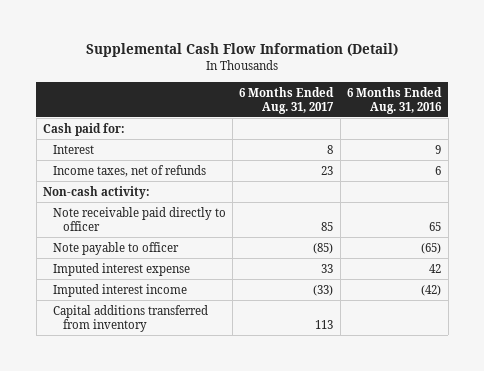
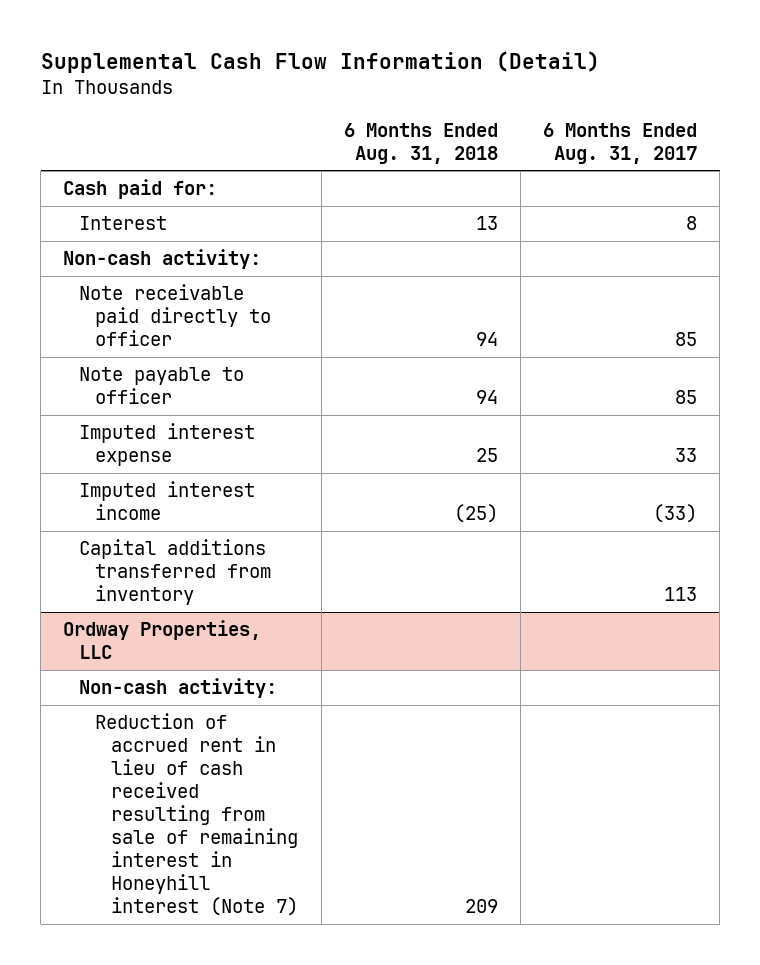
- | 6 Months Ended Aug. 31, 2017 | 6 Months Ended Aug. 31, 2016
+ | 6 Months Ended Aug. 31, 2018 | 6 Months Ended Aug. 31, 2017
- Income taxes, net of refunds | 23 | 6
- Note payable to officer | (85) | (65)
+ Note payable to officer | 94 | 85
+ Ordway Properties, LLC
+ Non-cash activity:
+ Reduction of accrued rent in lieu of cash received resulting from sale of remaining interest in Honeyhill interest (Note 7) | 209 |

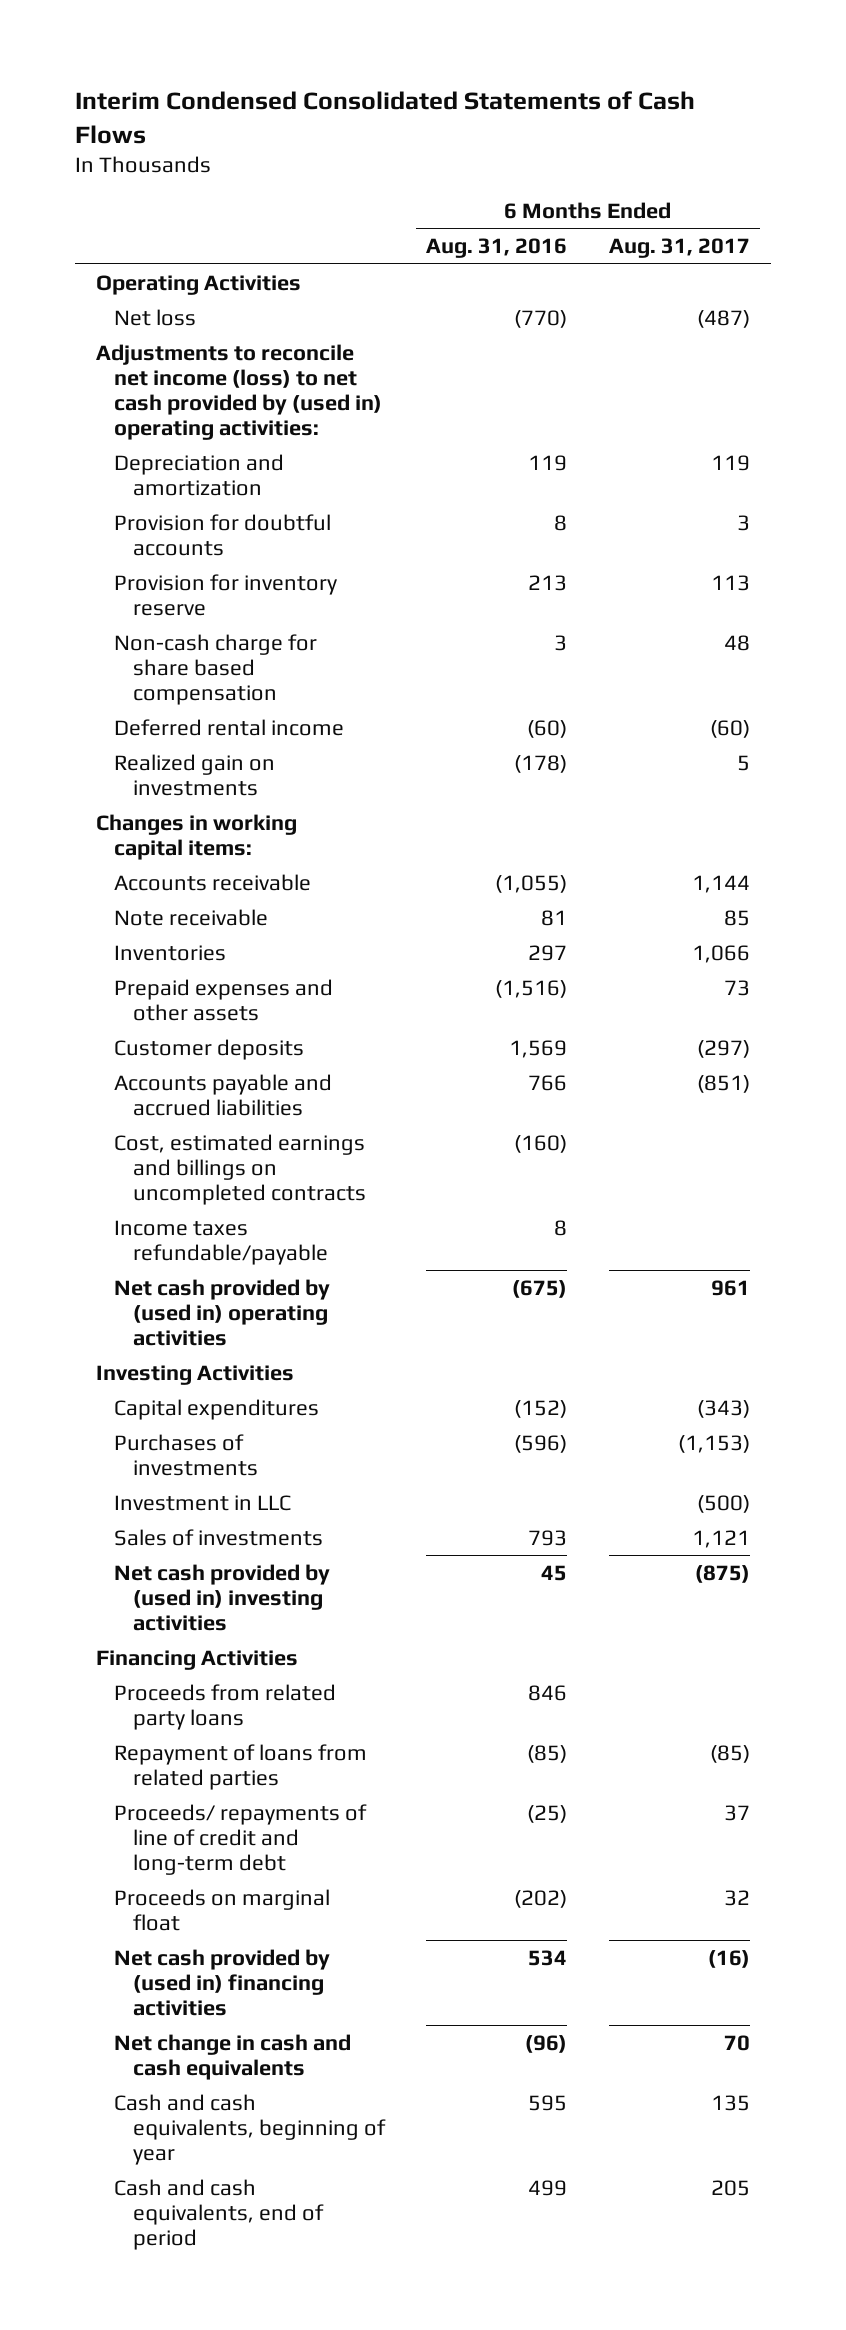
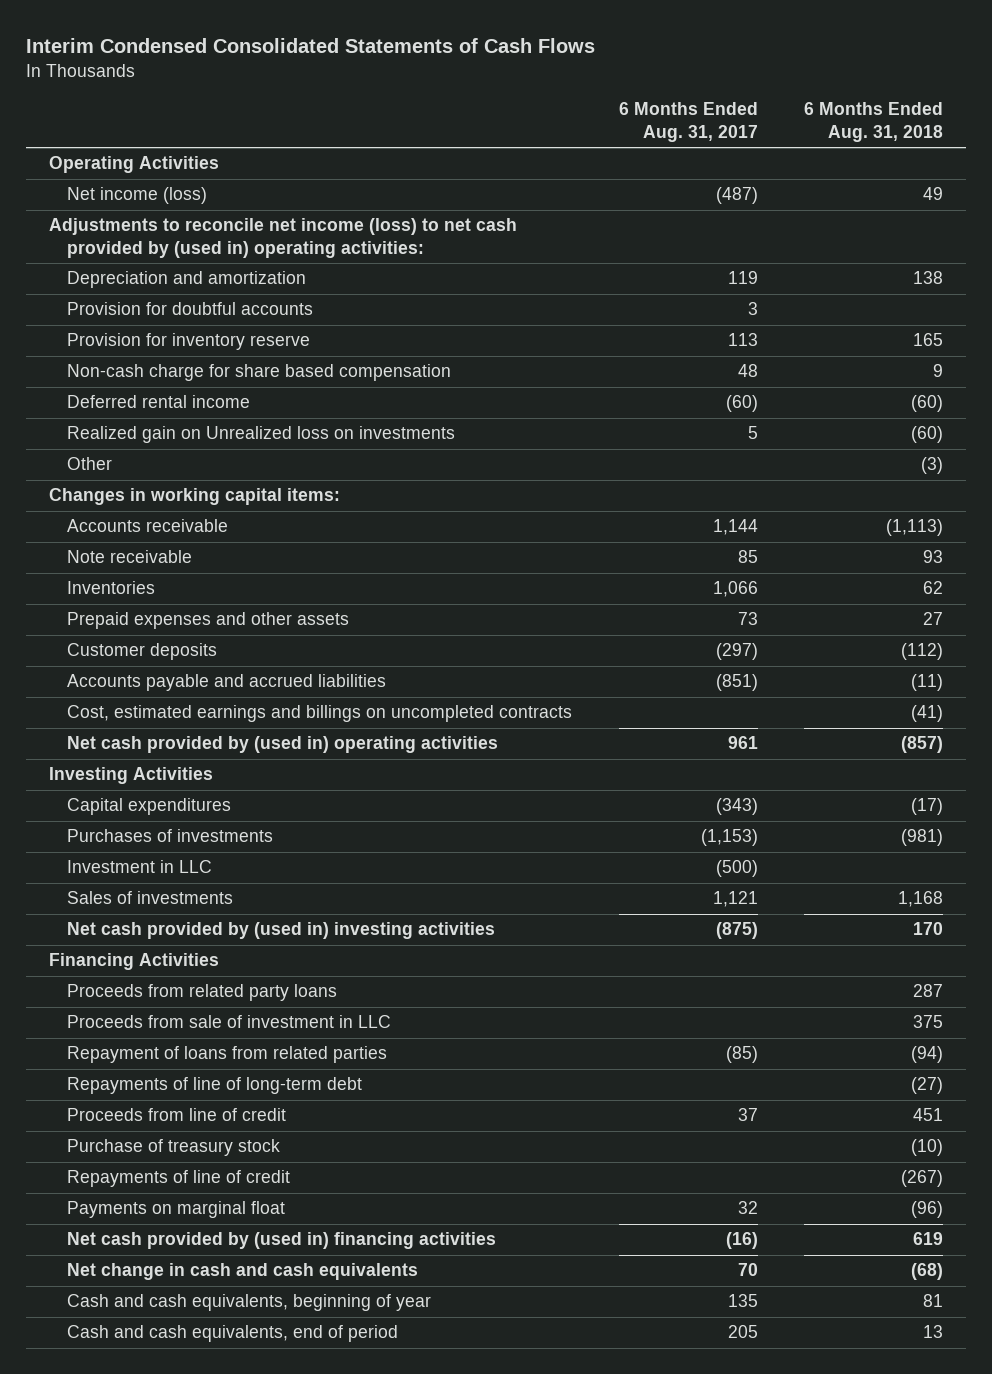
- | 6 Months Ended Aug. 31, 2016 | 6 Months Ended Aug. 31, 2017
+ | 6 Months Ended Aug. 31, 2017 | 6 Months Ended Aug. 31, 2018
- Net loss | (770) | (487)
+ Net income (loss) | (487) | 49
- Realized gain on investments | (178) | 5
+ Realized gain on Unrealized loss on investments | 5 | (60)
+ Other | | (3)
- Income taxes refundable/payable | 8 |
+ Proceeds from sale of investment in LLC | | 375
- Proceeds/ repayments of line of credit and long-term debt | (25) | 37
- Proceeds on marginal float | (202) | 32
+ Repayments of line of long-term debt | | (27)
+ Proceeds from line of credit | 37 | 451
+ Purchase of treasury stock | | (10)
+ Repayments of line of credit | | (267)
+ Payments on marginal float | 32 | (96)

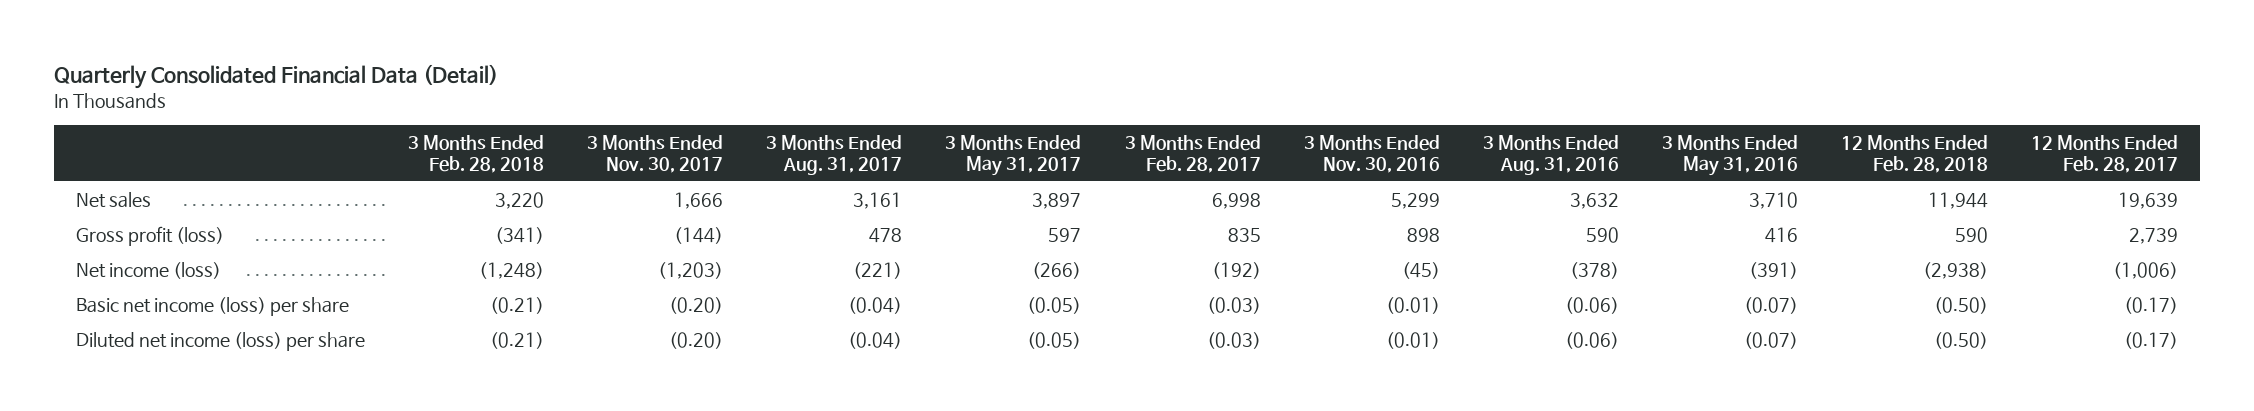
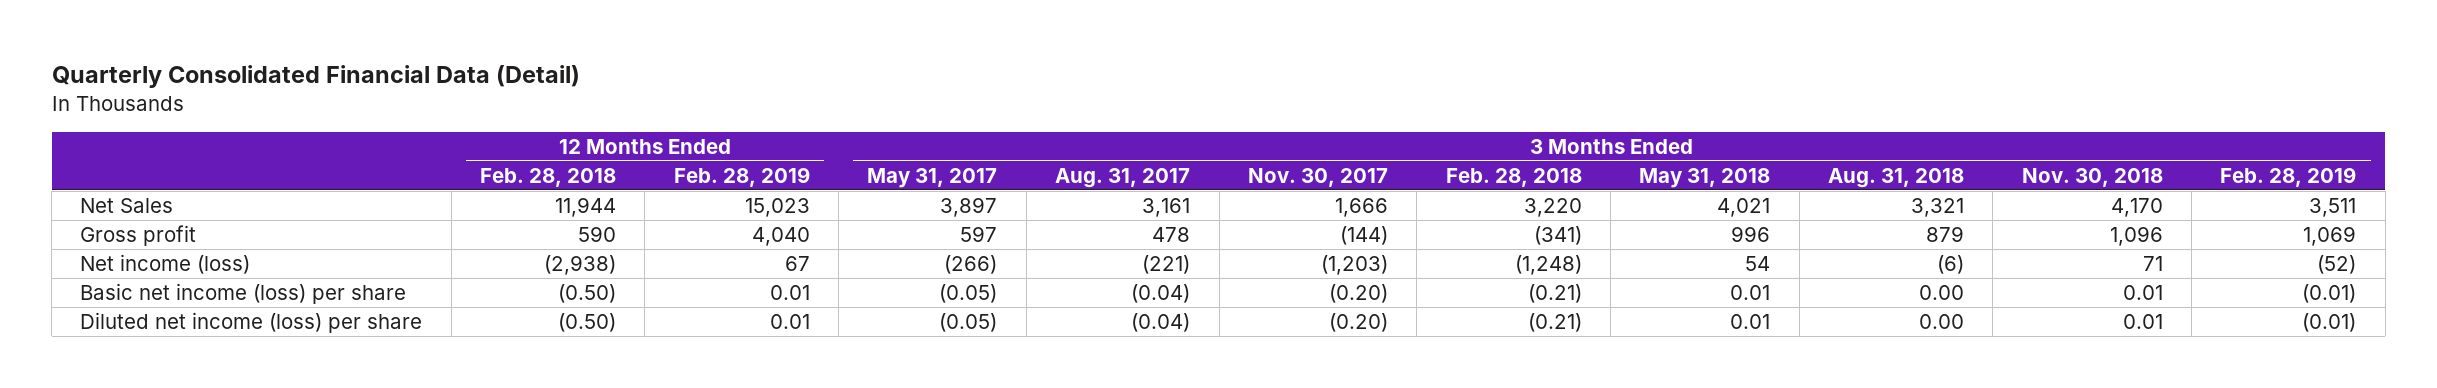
- | 3 Months Ended Feb. 28, 2018 | 3 Months Ended Nov. 30, 2017 | 3 Months Ended Aug. 31, 2017 | 3 Months Ended May 31, 2017 | 3 Months Ended Feb. 28, 2017 | 3 Months Ended Nov. 30, 2016 | 3 Months Ended Aug. 31, 2016 | 3 Months Ended May 31, 2016 | 12 Months Ended Feb. 28, 2018 | 12 Months Ended Feb. 28, 2017
+ | 12 Months Ended Feb. 28, 2018 | 12 Months Ended Feb. 28, 2019 | 3 Months Ended May 31, 2017 | 3 Months Ended Aug. 31, 2017 | 3 Months Ended Nov. 30, 2017 | 3 Months Ended Feb. 28, 2018 | 3 Months Ended May 31, 2018 | 3 Months Ended Aug. 31, 2018 | 3 Months Ended Nov. 30, 2018 | 3 Months Ended Feb. 28, 2019
- Net sales | 3,220 | 1,666 | 3,161 | 3,897 | 6,998 | 5,299 | 3,632 | 3,710 | 11,944 | 19,639
- Gross profit (loss) | (341) | (144) | 478 | 597 | 835 | 898 | 590 | 416 | 590 | 2,739
+ Net Sales | 11,944 | 15,023 | 3,897 | 3,161 | 1,666 | 3,220 | 4,021 | 3,321 | 4,170 | 3,511
+ Gross profit | 590 | 4,040 | 597 | 478 | (144) | (341) | 996 | 879 | 1,096 | 1,069

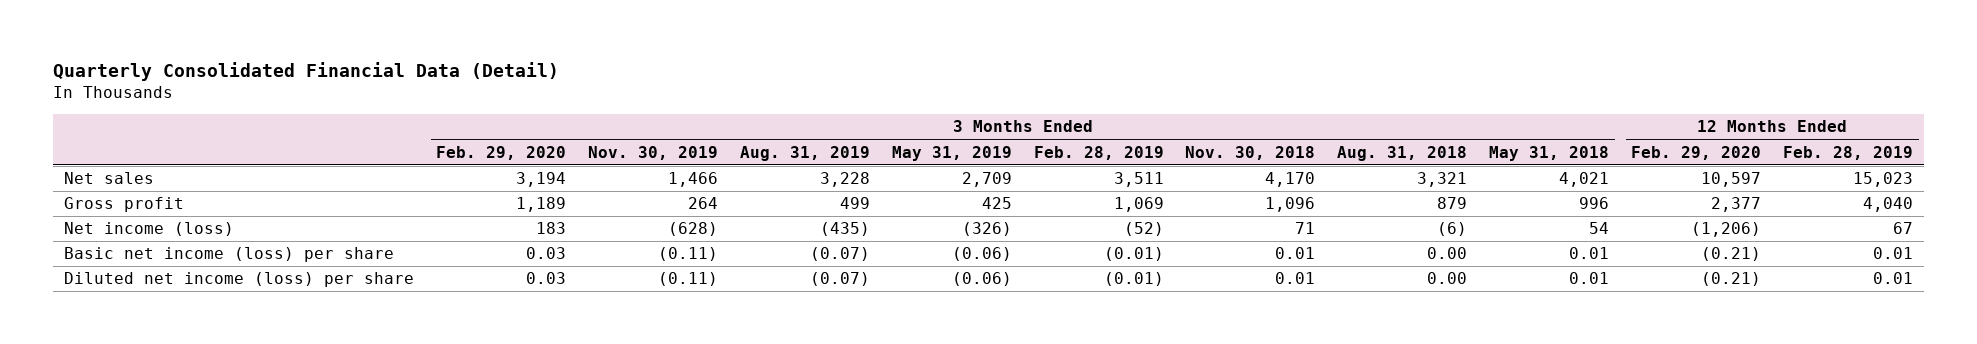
- | 12 Months Ended Feb. 28, 2018 | 12 Months Ended Feb. 28, 2019 | 3 Months Ended May 31, 2017 | 3 Months Ended Aug. 31, 2017 | 3 Months Ended Nov. 30, 2017 | 3 Months Ended Feb. 28, 2018 | 3 Months Ended May 31, 2018 | 3 Months Ended Aug. 31, 2018 | 3 Months Ended Nov. 30, 2018 | 3 Months Ended Feb. 28, 2019
+ | 3 Months Ended Feb. 29, 2020 | 3 Months Ended Nov. 30, 2019 | 3 Months Ended Aug. 31, 2019 | 3 Months Ended May 31, 2019 | 3 Months Ended Feb. 28, 2019 | 3 Months Ended Nov. 30, 2018 | 3 Months Ended Aug. 31, 2018 | 3 Months Ended May 31, 2018 | 12 Months Ended Feb. 29, 2020 | 12 Months Ended Feb. 28, 2019
- Net Sales | 11,944 | 15,023 | 3,897 | 3,161 | 1,666 | 3,220 | 4,021 | 3,321 | 4,170 | 3,511
+ Net sales | 3,194 | 1,466 | 3,228 | 2,709 | 3,511 | 4,170 | 3,321 | 4,021 | 10,597 | 15,023

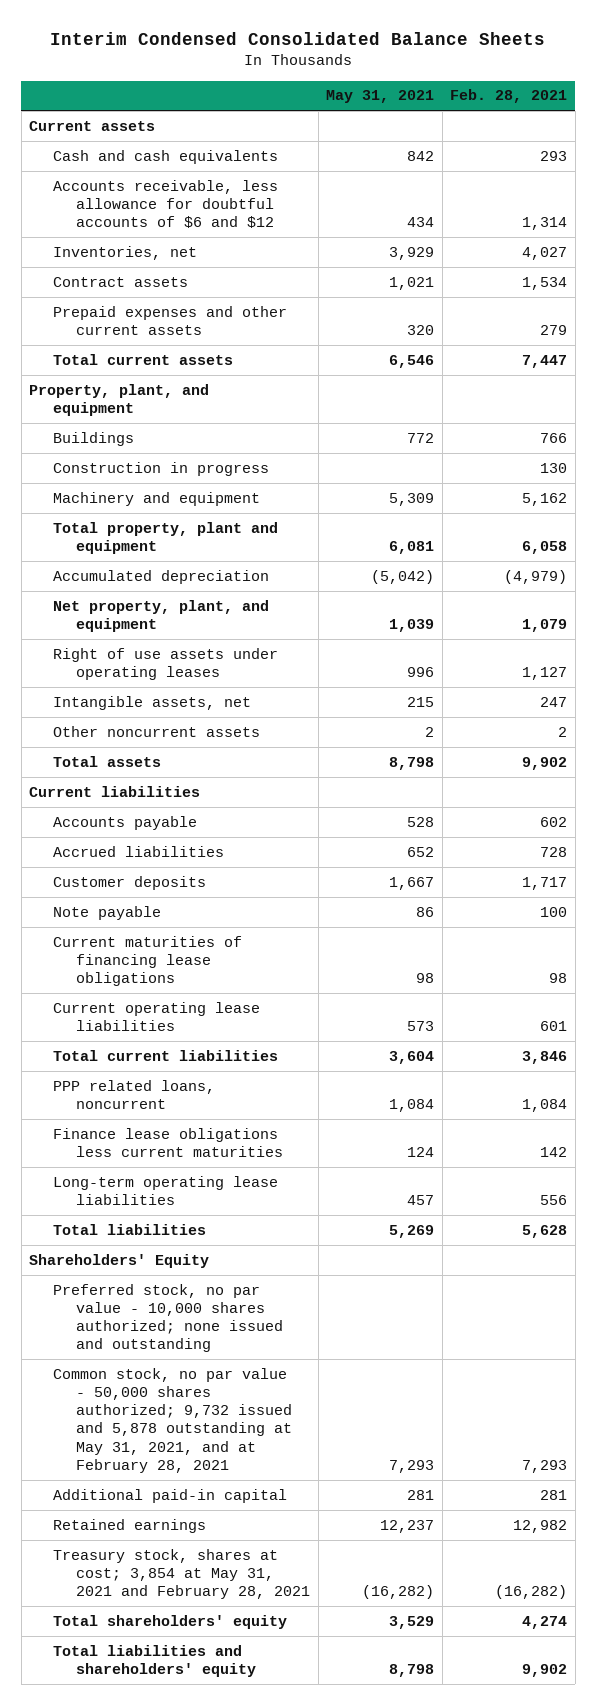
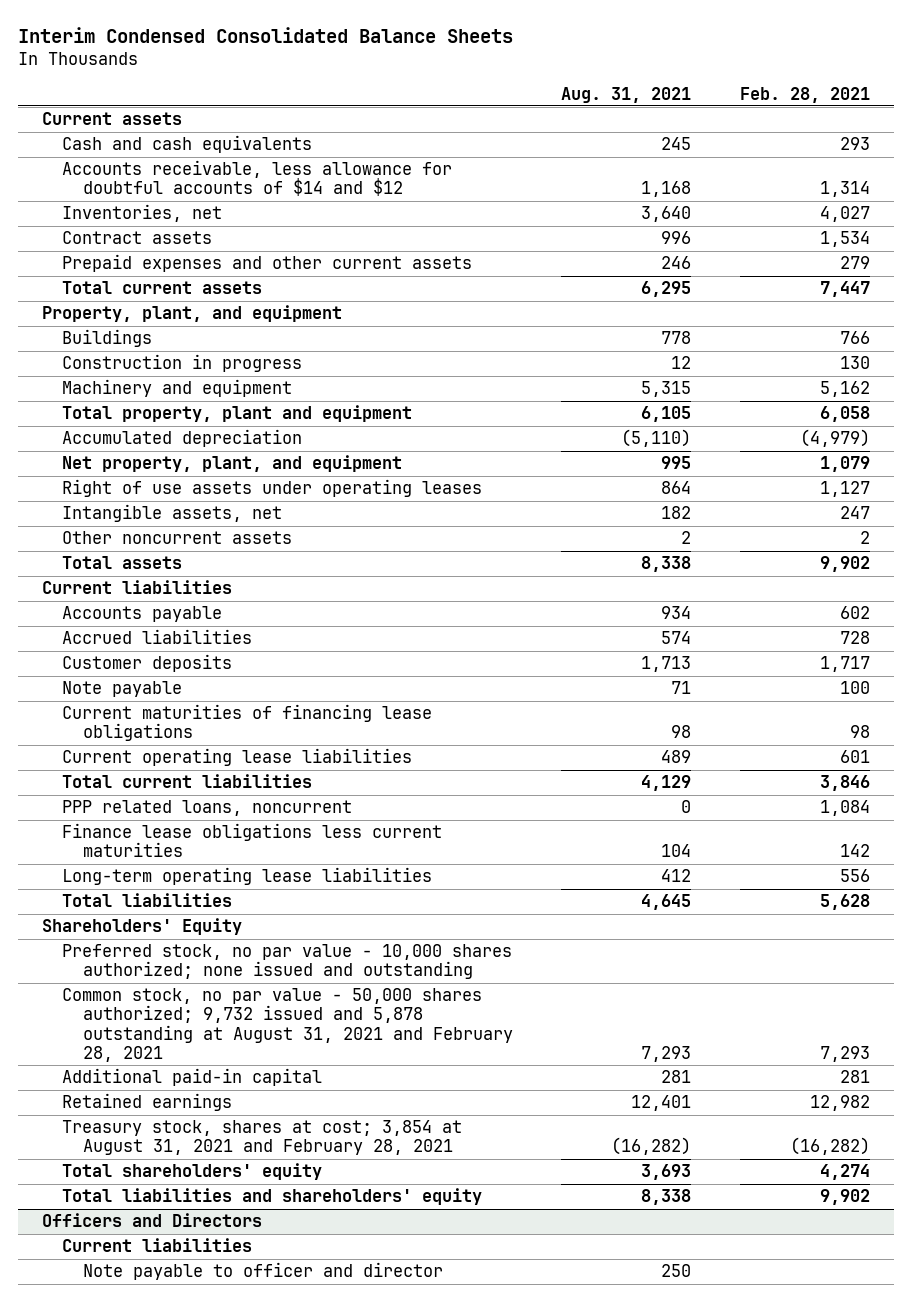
- | May 31, 2021 | Feb. 28, 2021
+ | Aug. 31, 2021 | Feb. 28, 2021
- Accounts receivable, less allowance for doubtful accounts of $6 and $12 | 434 | 1,314
+ Accounts receivable, less allowance for doubtful accounts of $14 and $12 | 1,168 | 1,314
- Common stock, no par value - 50,000 shares authorized; 9,732 issued and 5,878 outstanding at May 31, 2021, and at February 28, 2021 | 7,293 | 7,293
+ Common stock, no par value - 50,000 shares authorized; 9,732 issued and 5,878 outstanding at August 31, 2021 and February 28, 2021 | 7,293 | 7,293
- Treasury stock, shares at cost; 3,854 at May 31, 2021 and February 28, 2021 | (16,282) | (16,282)
+ Treasury stock, shares at cost; 3,854 at August 31, 2021 and February 28, 2021 | (16,282) | (16,282)
+ Officers and Directors
+ Current liabilities
+ Note payable to officer and director | 250 |

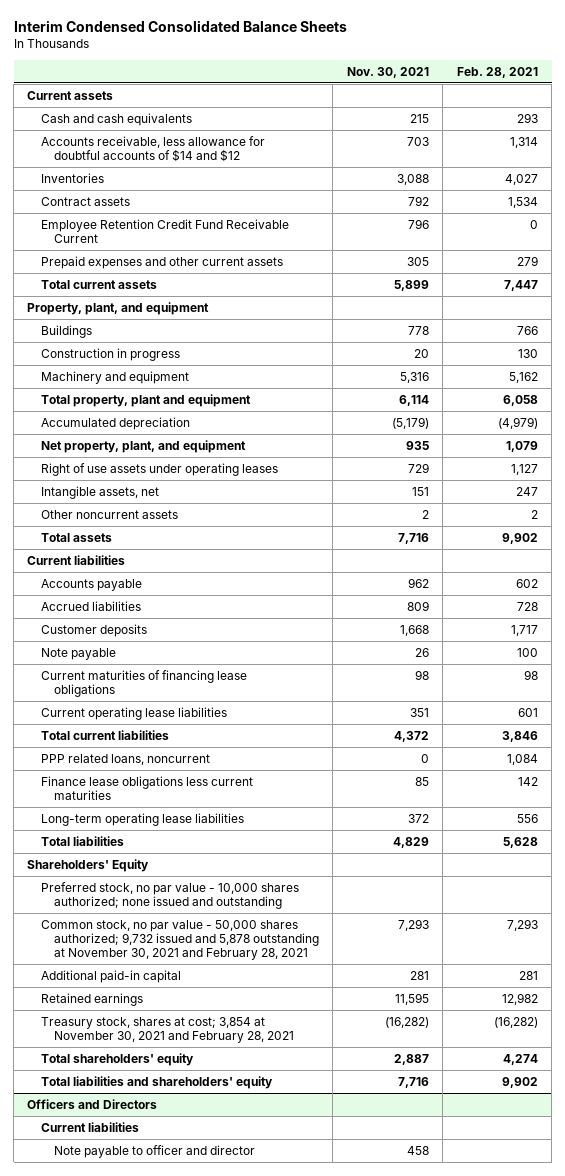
- | Aug. 31, 2021 | Feb. 28, 2021
+ | Nov. 30, 2021 | Feb. 28, 2021
- Inventories, net | 3,640 | 4,027
+ Inventories | 3,088 | 4,027
+ Employee Retention Credit Fund Receivable Current | 796 | 0
- Common stock, no par value - 50,000 shares authorized; 9,732 issued and 5,878 outstanding at August 31, 2021 and February 28, 2021 | 7,293 | 7,293
+ Common stock, no par value - 50,000 shares authorized; 9,732 issued and 5,878 outstanding at November 30, 2021 and February 28, 2021 | 7,293 | 7,293
- Treasury stock, shares at cost; 3,854 at August 31, 2021 and February 28, 2021 | (16,282) | (16,282)
+ Treasury stock, shares at cost; 3,854 at November 30, 2021 and February 28, 2021 | (16,282) | (16,282)

